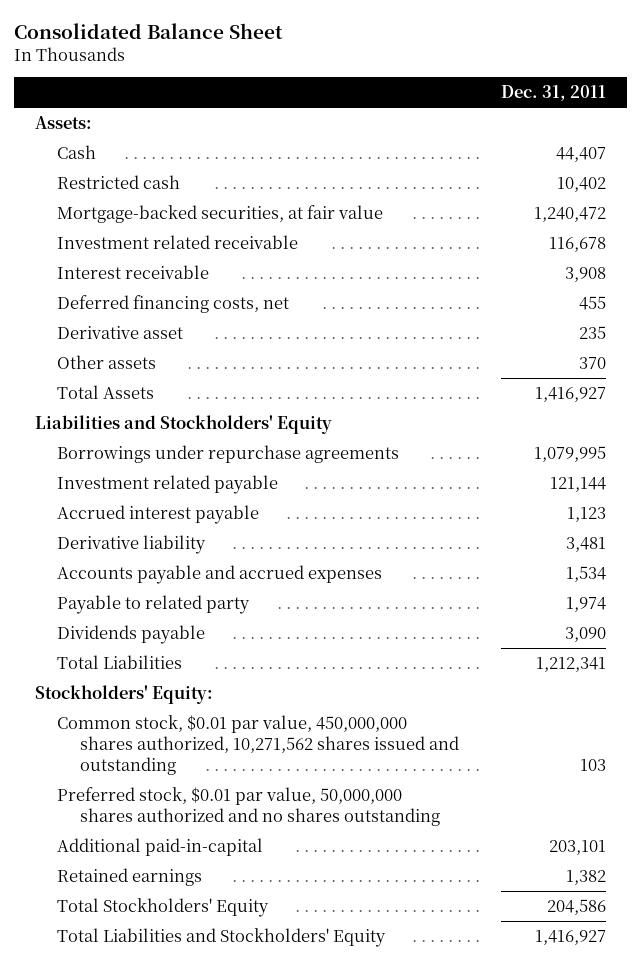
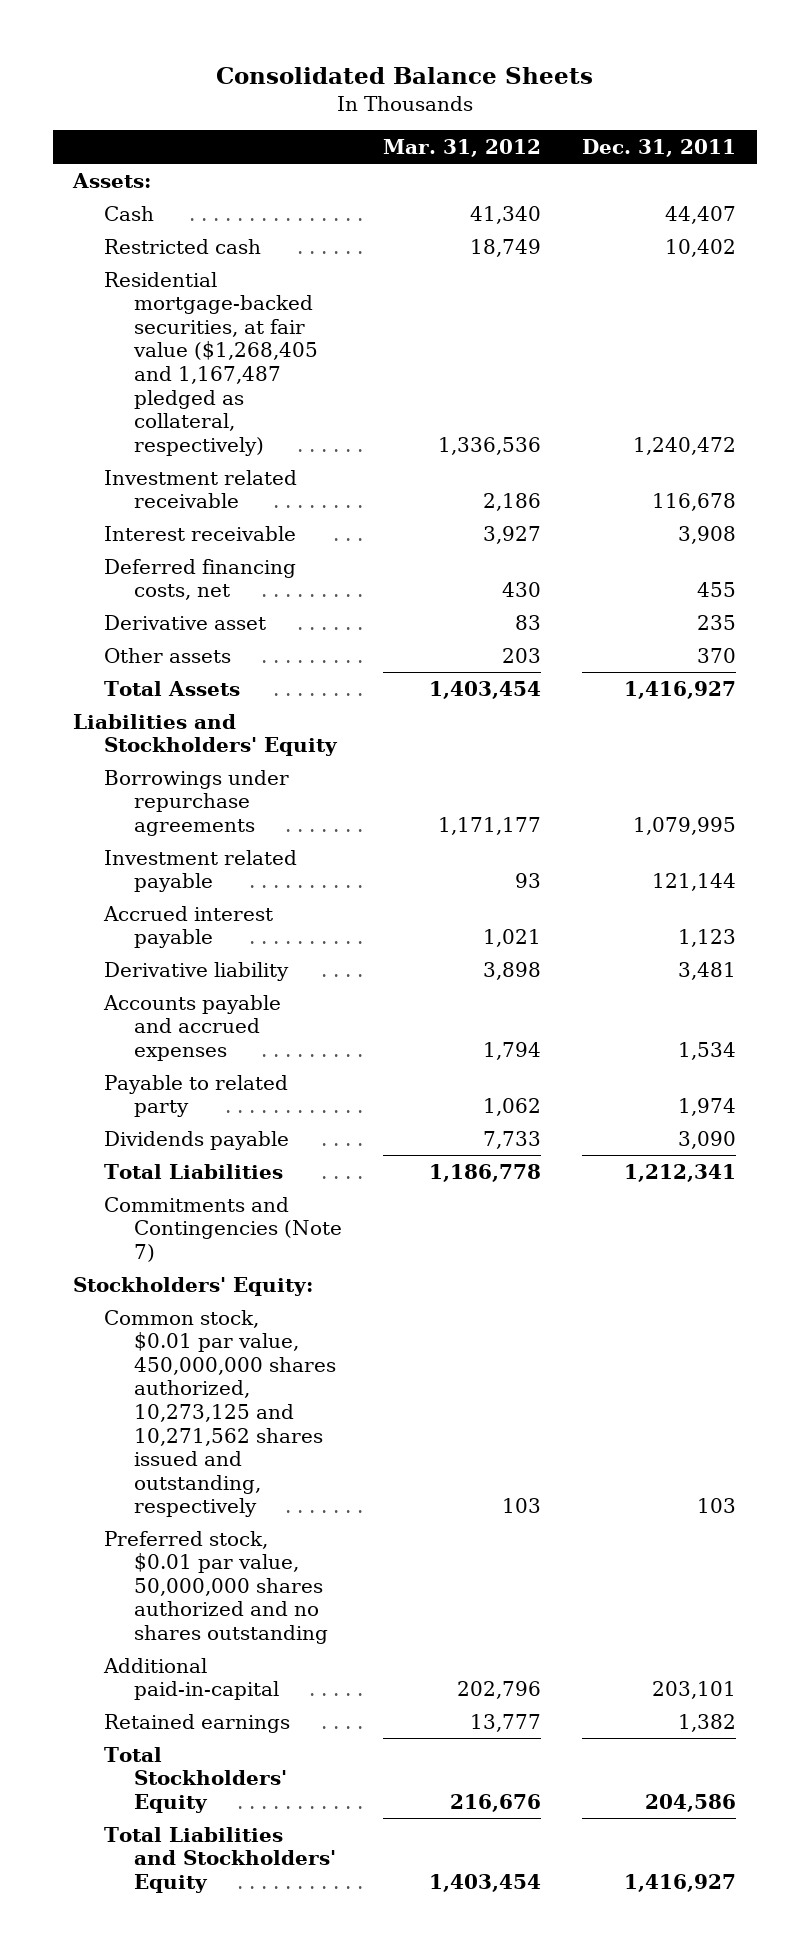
- Consolidated Balance Sheet
+ Consolidated Balance Sheets
- | Dec. 31, 2011
+ | Mar. 31, 2012 | Dec. 31, 2011
- Mortgage-backed securities, at fair value | 1,240,472
+ Residential mortgage-backed securities, at fair value ($1,268,405 and 1,167,487 pledged as collateral, respectively) | 1,336,536 | 1,240,472
+ Commitments and Contingencies (Note 7)
- Common stock, $0.01 par value, 450,000,000 shares authorized, 10,271,562 shares issued and outstanding | 103
+ Common stock, $0.01 par value, 450,000,000 shares authorized, 10,273,125 and 10,271,562 shares issued and outstanding, respectively | 103 | 103

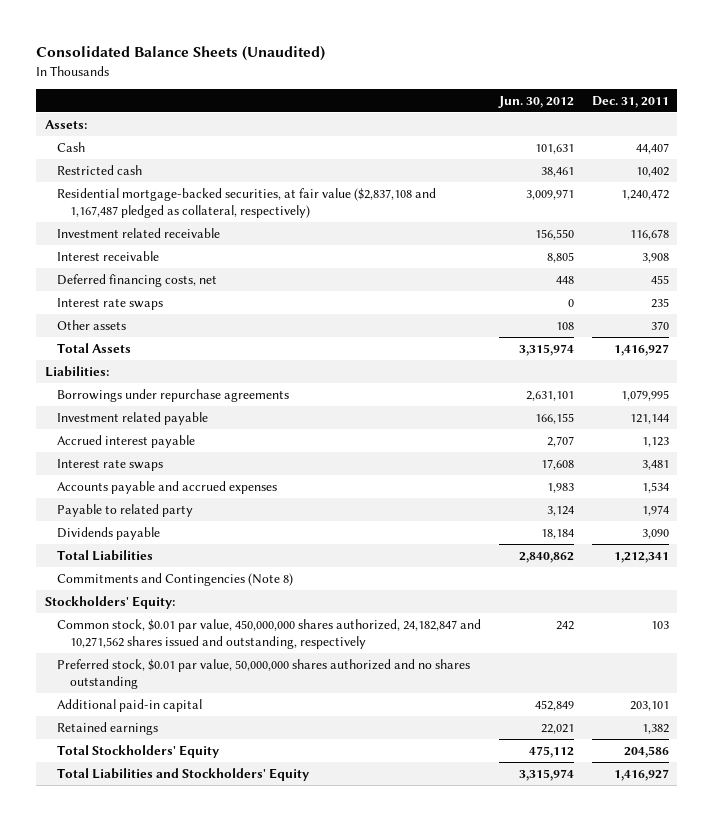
- Consolidated Balance Sheets
+ Consolidated Balance Sheets (Unaudited)
- | Mar. 31, 2012 | Dec. 31, 2011
+ | Jun. 30, 2012 | Dec. 31, 2011
- Residential mortgage-backed securities, at fair value ($1,268,405 and 1,167,487 pledged as collateral, respectively) | 1,336,536 | 1,240,472
+ Residential mortgage-backed securities, at fair value ($2,837,108 and 1,167,487 pledged as collateral, respectively) | 3,009,971 | 1,240,472
- Derivative asset | 83 | 235
+ Interest rate swaps | 0 | 235
- Liabilities and Stockholders' Equity
+ Liabilities:
- Derivative liability | 3,898 | 3,481
+ Interest rate swaps | 17,608 | 3,481
- Commitments and Contingencies (Note 7)
+ Commitments and Contingencies (Note 8)
- Common stock, $0.01 par value, 450,000,000 shares authorized, 10,273,125 and 10,271,562 shares issued and outstanding, respectively | 103 | 103
+ Common stock, $0.01 par value, 450,000,000 shares authorized, 24,182,847 and 10,271,562 shares issued and outstanding, respectively | 242 | 103
- Additional paid-in-capital | 202,796 | 203,101
+ Additional paid-in capital | 452,849 | 203,101

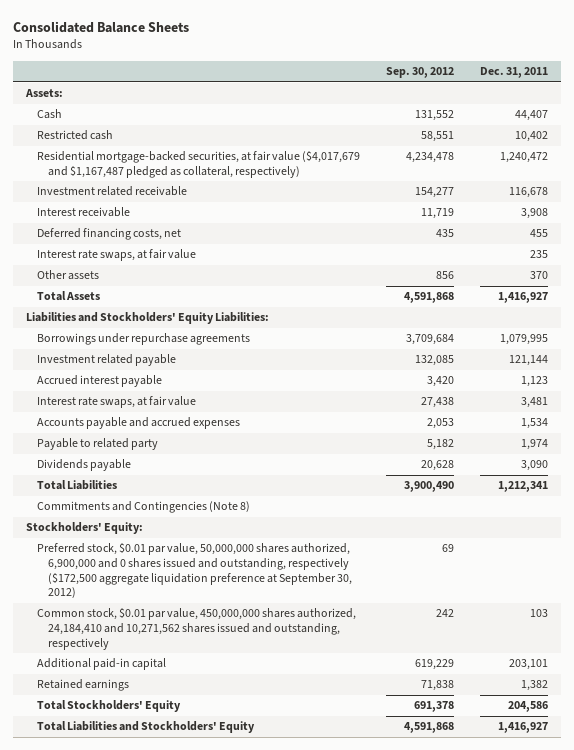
- Consolidated Balance Sheets (Unaudited)
+ Consolidated Balance Sheets
- | Jun. 30, 2012 | Dec. 31, 2011
+ | Sep. 30, 2012 | Dec. 31, 2011
- Residential mortgage-backed securities, at fair value ($2,837,108 and 1,167,487 pledged as collateral, respectively) | 3,009,971 | 1,240,472
+ Residential mortgage-backed securities, at fair value ($4,017,679 and $1,167,487 pledged as collateral, respectively) | 4,234,478 | 1,240,472
- Interest rate swaps | 0 | 235
+ Interest rate swaps, at fair value | | 235
- Liabilities:
+ Liabilities and Stockholders' Equity Liabilities:
- Interest rate swaps | 17,608 | 3,481
+ Interest rate swaps, at fair value | 27,438 | 3,481
- Common stock, $0.01 par value, 450,000,000 shares authorized, 24,182,847 and 10,271,562 shares issued and outstanding, respectively | 242 | 103
- Preferred stock, $0.01 par value, 50,000,000 shares authorized and no shares outstanding
+ Preferred stock, $0.01 par value, 50,000,000 shares authorized, 6,900,000 and 0 shares issued and outstanding, respectively ($172,500 aggregate liquidation preference at September 30, 2012) | 69 |
+ Common stock, $0.01 par value, 450,000,000 shares authorized, 24,184,410 and 10,271,562 shares issued and outstanding, respectively | 242 | 103

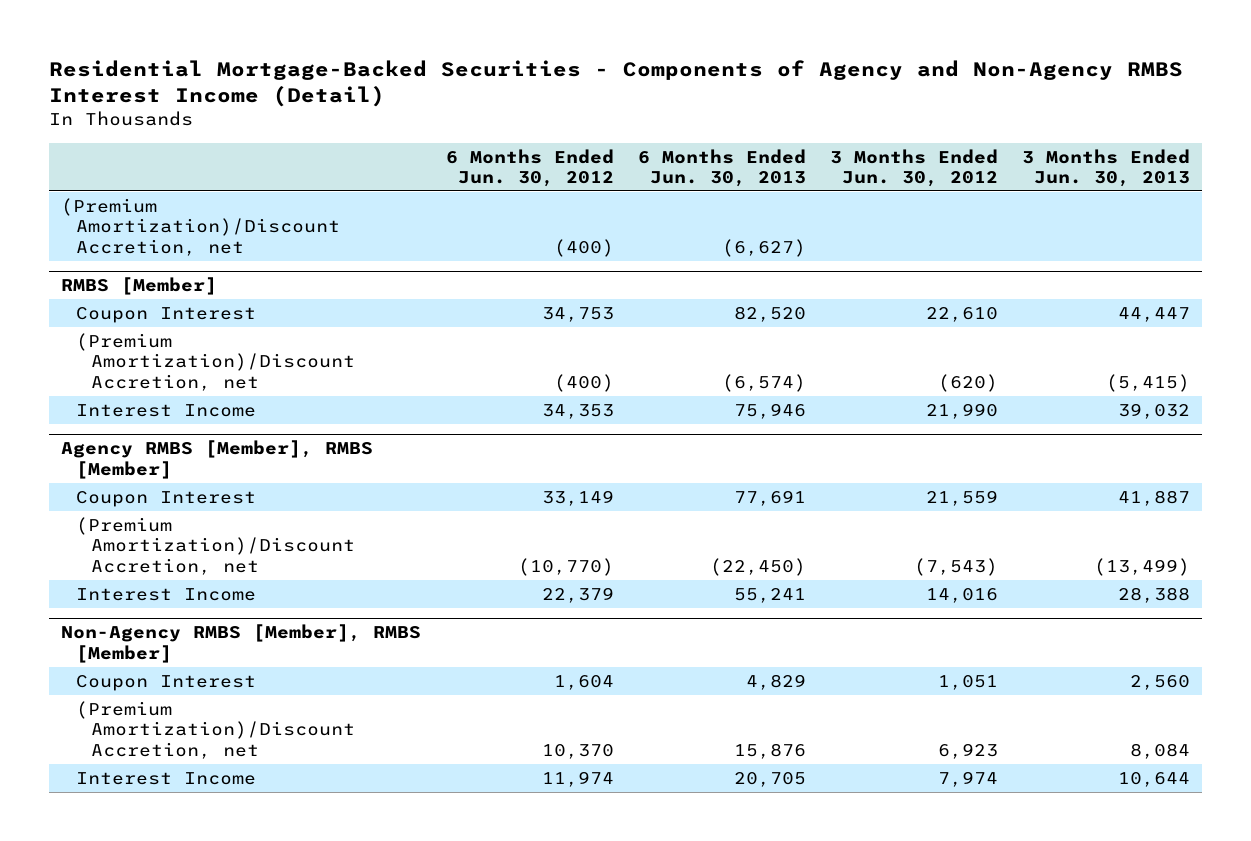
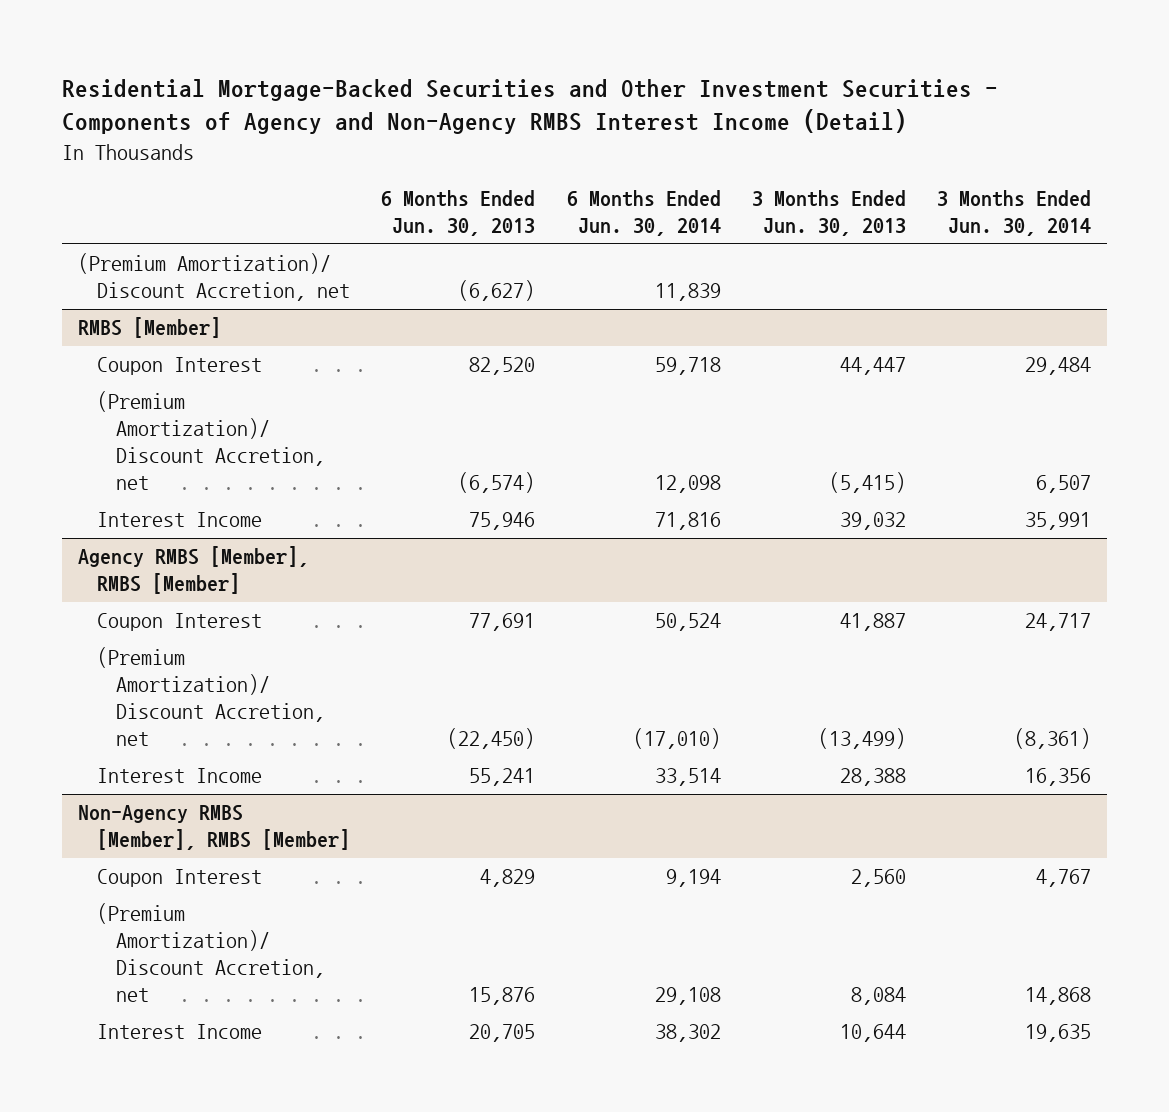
- Residential Mortgage-Backed Securities - Components of Agency and Non-Agency RMBS Interest Income (Detail)
+ Residential Mortgage-Backed Securities and Other Investment Securities - Components of Agency and Non-Agency RMBS Interest Income (Detail)
- | 6 Months Ended Jun. 30, 2012 | 6 Months Ended Jun. 30, 2013 | 3 Months Ended Jun. 30, 2012 | 3 Months Ended Jun. 30, 2013
+ | 6 Months Ended Jun. 30, 2013 | 6 Months Ended Jun. 30, 2014 | 3 Months Ended Jun. 30, 2013 | 3 Months Ended Jun. 30, 2014
- (Premium Amortization)/Discount Accretion, net | (400) | (6,627) | |
+ (Premium Amortization)/ Discount Accretion, net | (6,627) | 11,839 | |
@ RMBS [Member]
- (Premium Amortization)/Discount Accretion, net | (400) | (6,574) | (620) | (5,415)
+ (Premium Amortization)/ Discount Accretion, net | (6,574) | 12,098 | (5,415) | 6,507
@ Agency RMBS [Member], RMBS [Member]
- (Premium Amortization)/Discount Accretion, net | (10,770) | (22,450) | (7,543) | (13,499)
+ (Premium Amortization)/ Discount Accretion, net | (22,450) | (17,010) | (13,499) | (8,361)
@ Non-Agency RMBS [Member], RMBS [Member]
- (Premium Amortization)/Discount Accretion, net | 10,370 | 15,876 | 6,923 | 8,084
+ (Premium Amortization)/ Discount Accretion, net | 15,876 | 29,108 | 8,084 | 14,868

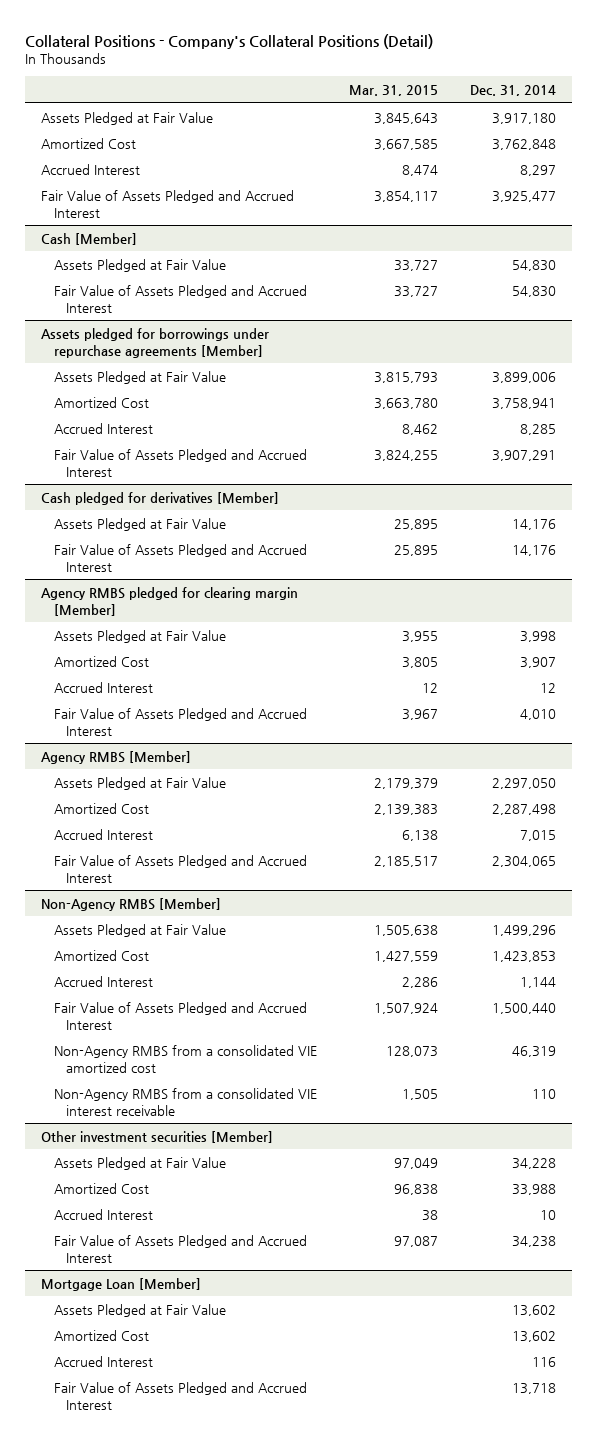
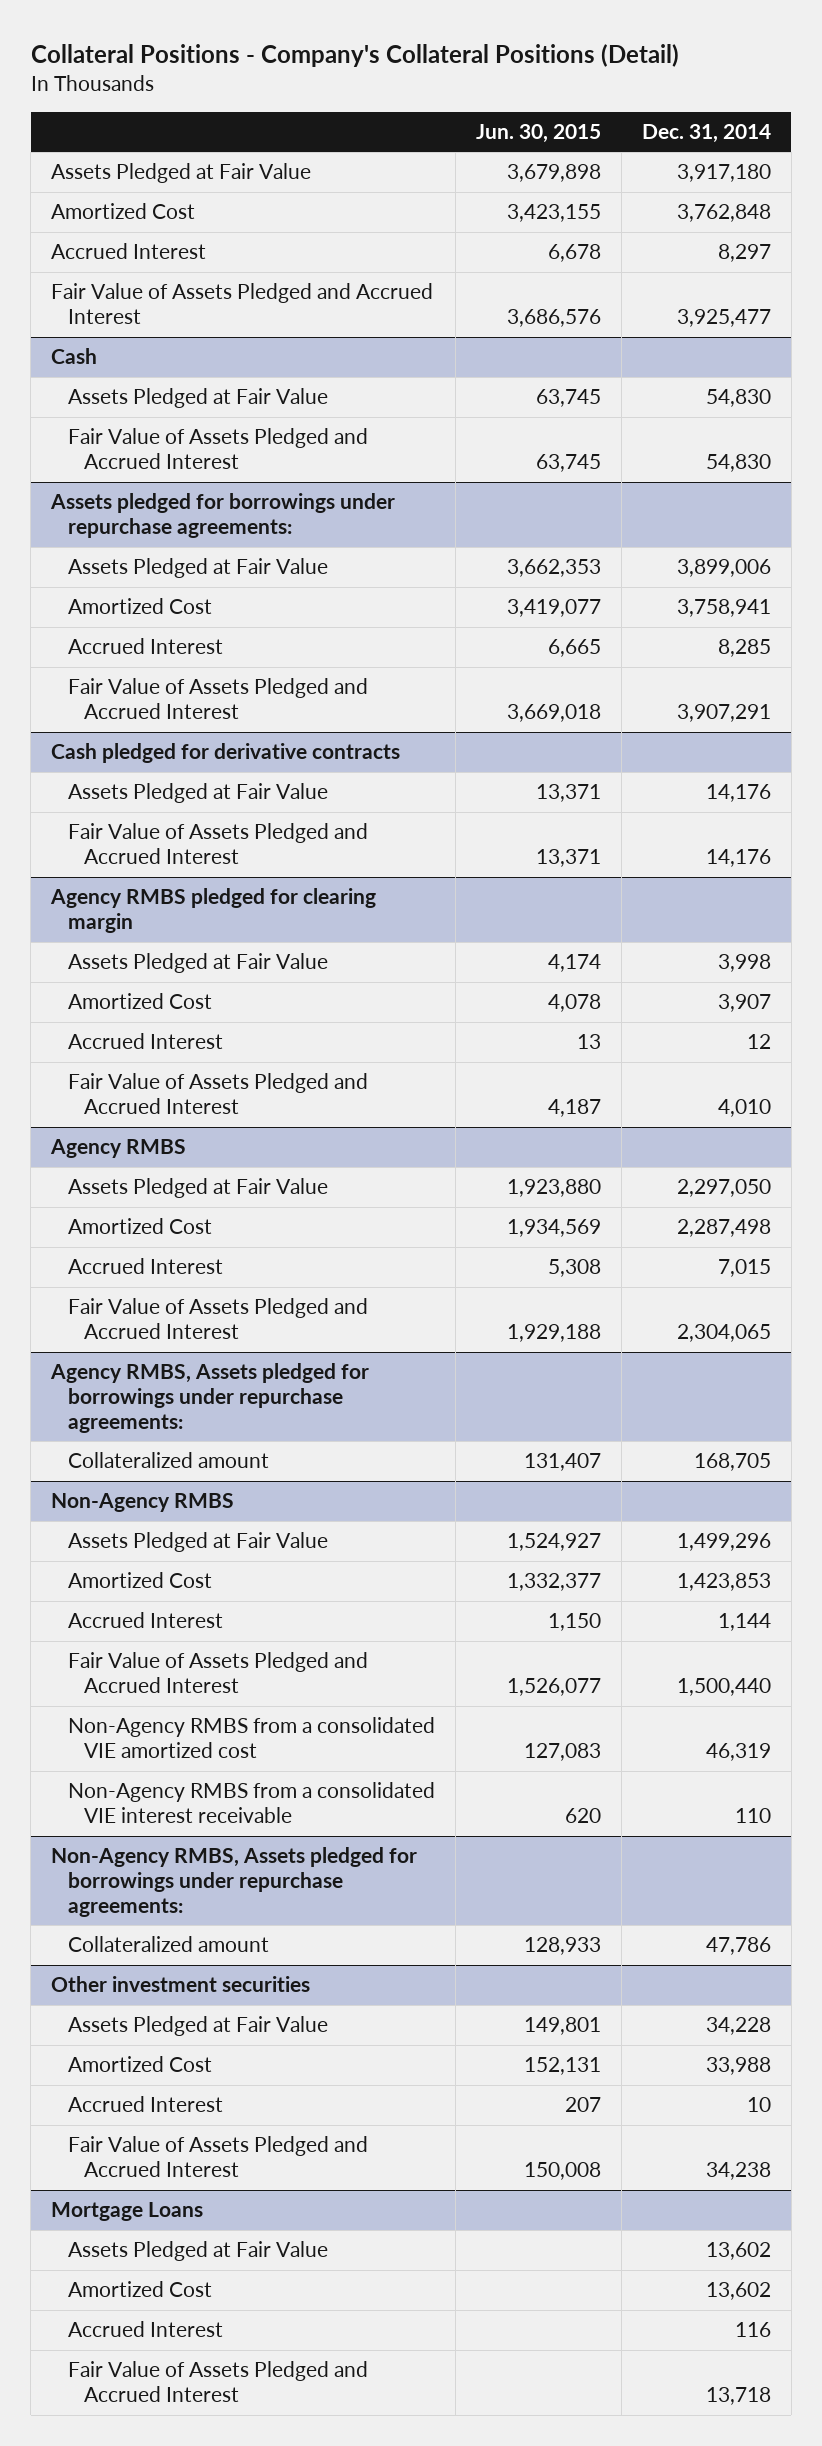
- | Mar. 31, 2015 | Dec. 31, 2014
+ | Jun. 30, 2015 | Dec. 31, 2014
- Cash [Member]
+ Cash
- Assets pledged for borrowings under repurchase agreements [Member]
+ Assets pledged for borrowings under repurchase agreements:
- Cash pledged for derivatives [Member]
+ Cash pledged for derivative contracts
- Agency RMBS pledged for clearing margin [Member]
+ Agency RMBS pledged for clearing margin
- Agency RMBS [Member]
+ Agency RMBS
- Non-Agency RMBS [Member]
+ Agency RMBS, Assets pledged for borrowings under repurchase agreements:
+ Collateralized amount | 131,407 | 168,705
+ Non-Agency RMBS
- Other investment securities [Member]
+ Non-Agency RMBS, Assets pledged for borrowings under repurchase agreements:
+ Collateralized amount | 128,933 | 47,786
+ Other investment securities
- Mortgage Loan [Member]
+ Mortgage Loans

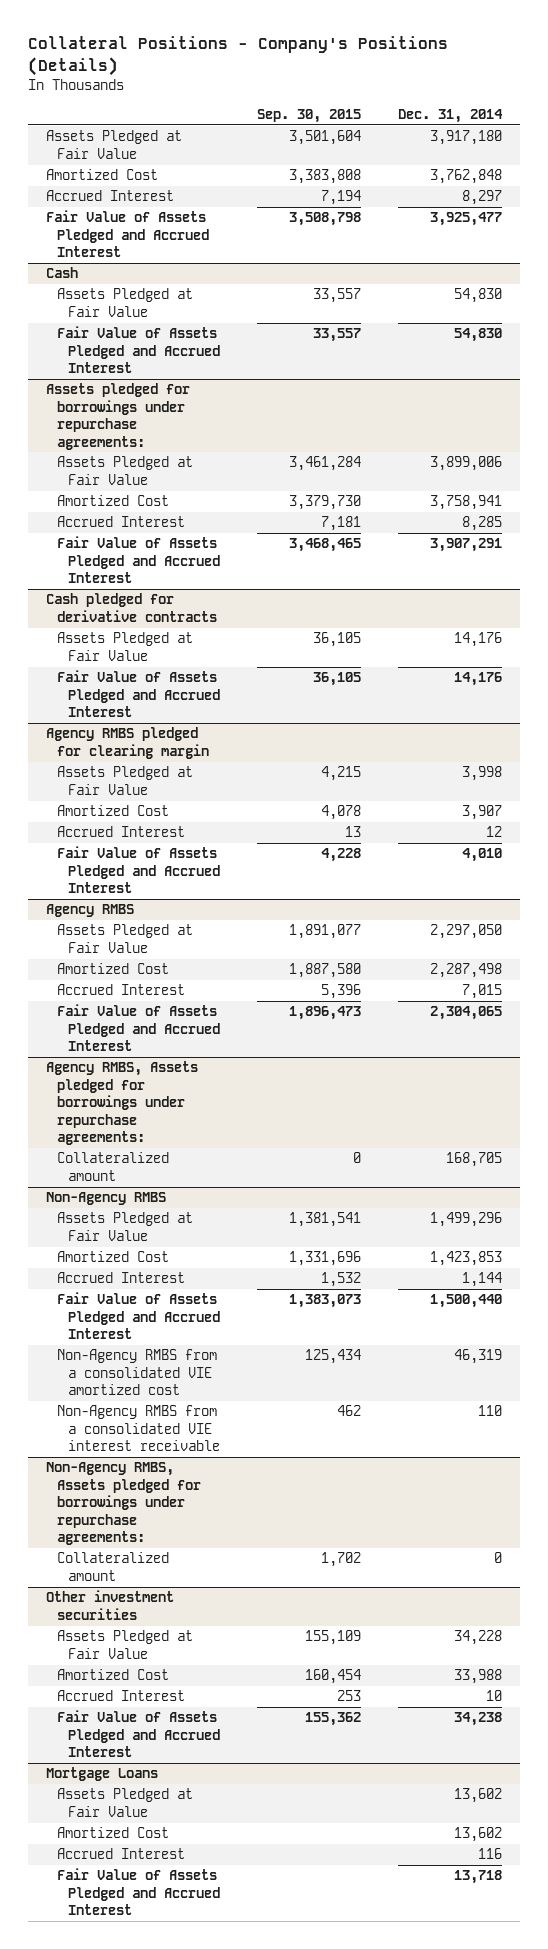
- Collateral Positions - Company's Collateral Positions (Detail)
+ Collateral Positions - Company's Positions (Details)
- | Jun. 30, 2015 | Dec. 31, 2014
+ | Sep. 30, 2015 | Dec. 31, 2014
@ Non-Agency RMBS, Assets pledged for borrowings under repurchase agreements:
- Collateralized amount | 128,933 | 47,786
+ Collateralized amount | 1,702 | 0

